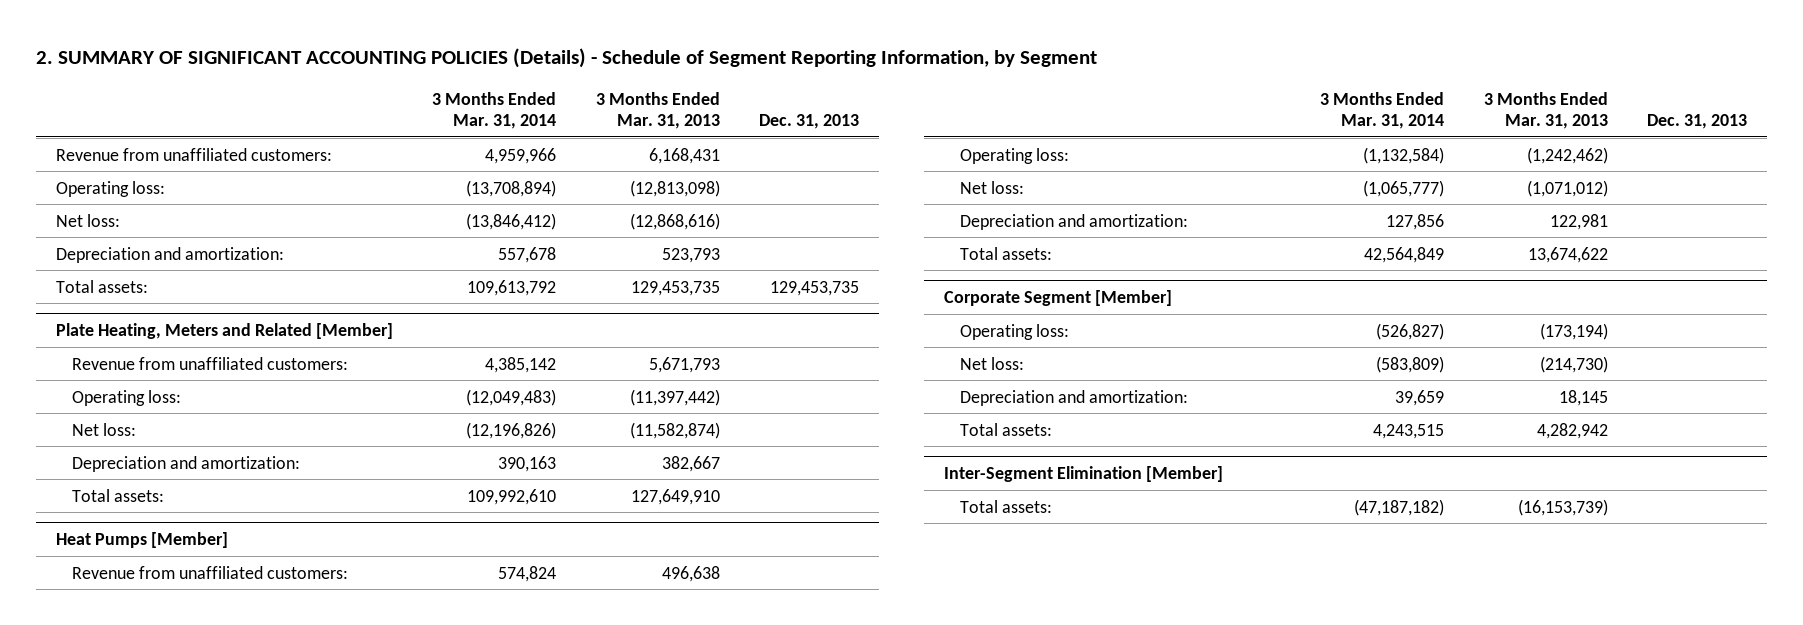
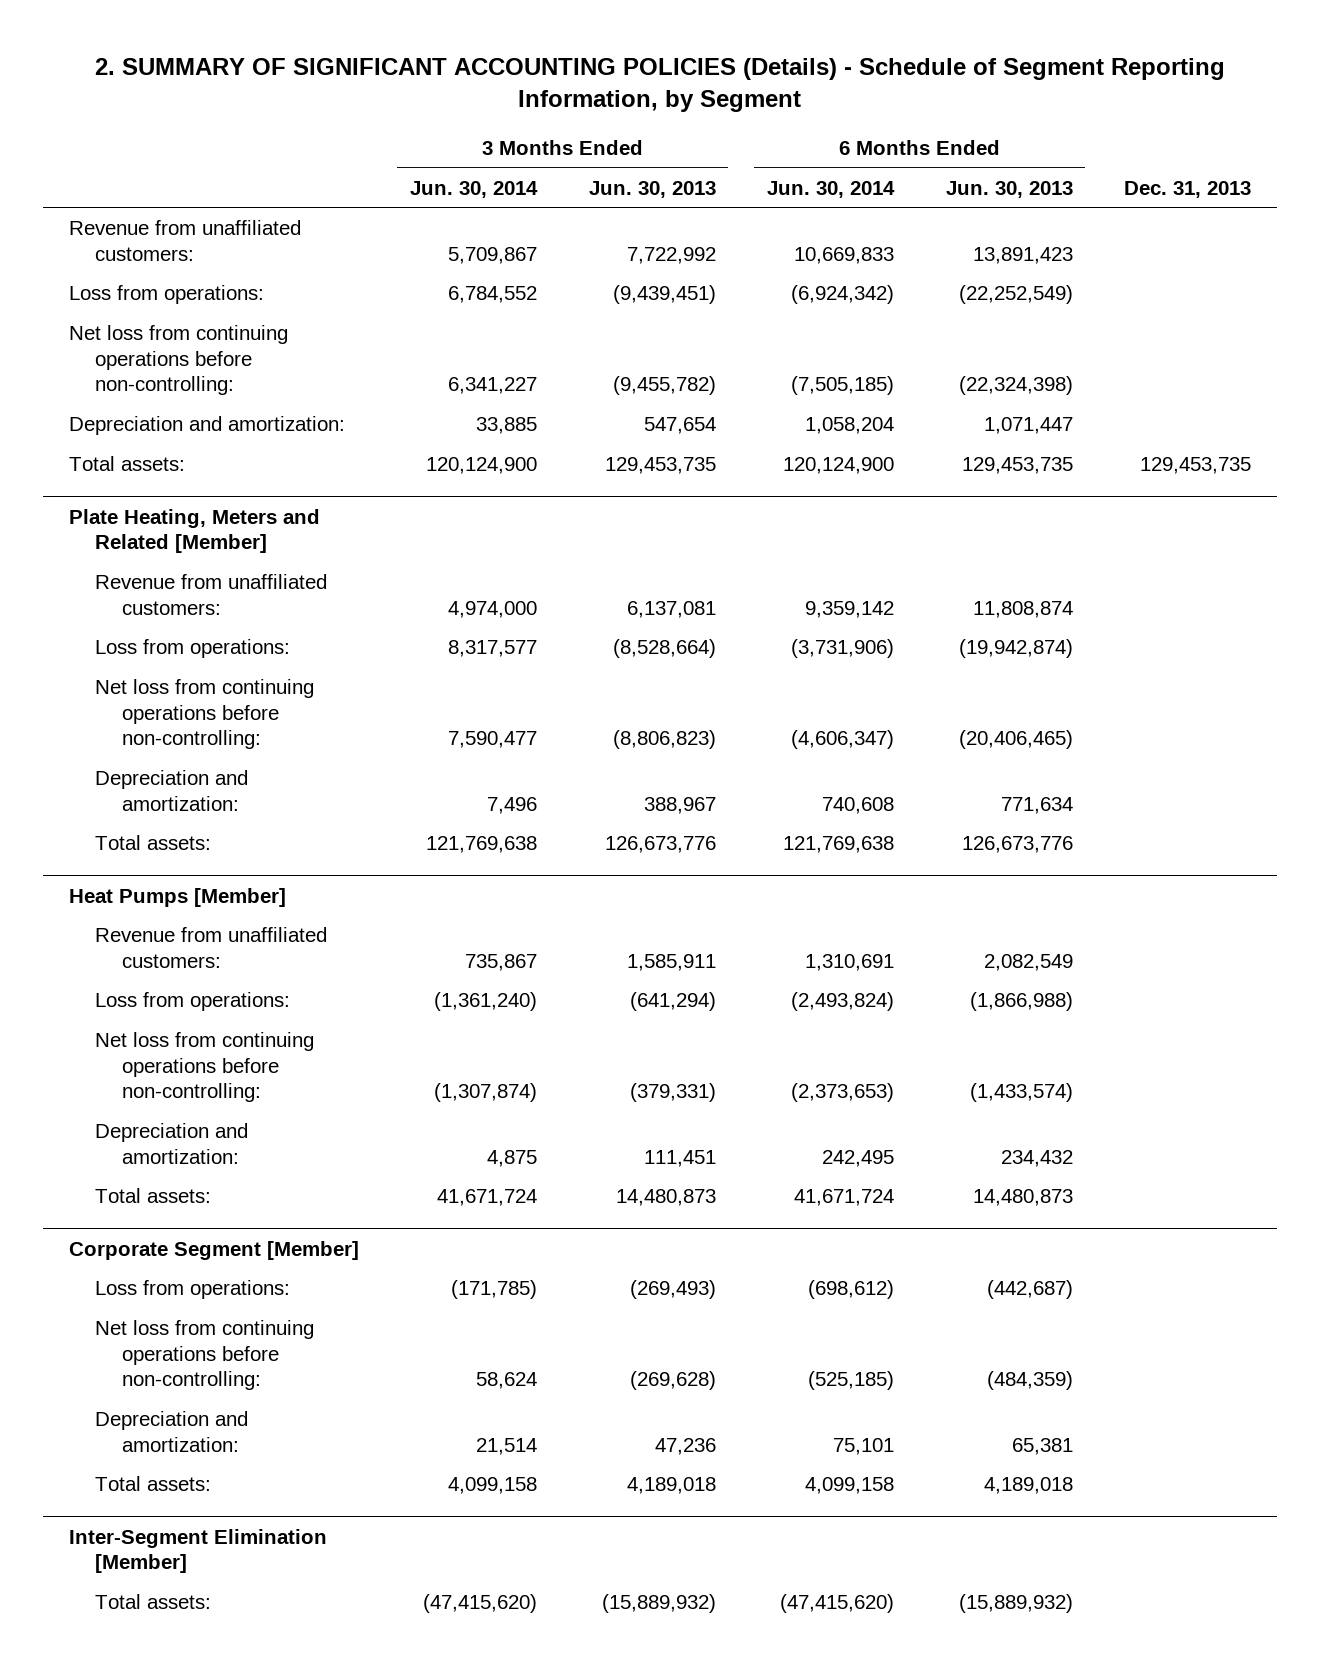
- | 3 Months Ended Mar. 31, 2014 | 3 Months Ended Mar. 31, 2013 | Dec. 31, 2013
+ | 3 Months Ended Jun. 30, 2014 | 3 Months Ended Jun. 30, 2013 | 6 Months Ended Jun. 30, 2014 | 6 Months Ended Jun. 30, 2013 | Dec. 31, 2013
- Operating loss: | (13,708,894) | (12,813,098) |
- Net loss: | (13,846,412) | (12,868,616) |
+ Loss from operations: | 6,784,552 | (9,439,451) | (6,924,342) | (22,252,549) |
+ Net loss from continuing operations before non-controlling: | 6,341,227 | (9,455,782) | (7,505,185) | (22,324,398) |
@ Plate Heating, Meters and Related [Member]
- Operating loss: | (12,049,483) | (11,397,442) |
- Net loss: | (12,196,826) | (11,582,874) |
+ Loss from operations: | 8,317,577 | (8,528,664) | (3,731,906) | (19,942,874) |
+ Net loss from continuing operations before non-controlling: | 7,590,477 | (8,806,823) | (4,606,347) | (20,406,465) |
@ Heat Pumps [Member]
- Operating loss: | (1,132,584) | (1,242,462) |
- Net loss: | (1,065,777) | (1,071,012) |
+ Loss from operations: | (1,361,240) | (641,294) | (2,493,824) | (1,866,988) |
+ Net loss from continuing operations before non-controlling: | (1,307,874) | (379,331) | (2,373,653) | (1,433,574) |
@ Corporate Segment [Member]
- Operating loss: | (526,827) | (173,194) |
- Net loss: | (583,809) | (214,730) |
+ Loss from operations: | (171,785) | (269,493) | (698,612) | (442,687) |
+ Net loss from continuing operations before non-controlling: | 58,624 | (269,628) | (525,185) | (484,359) |

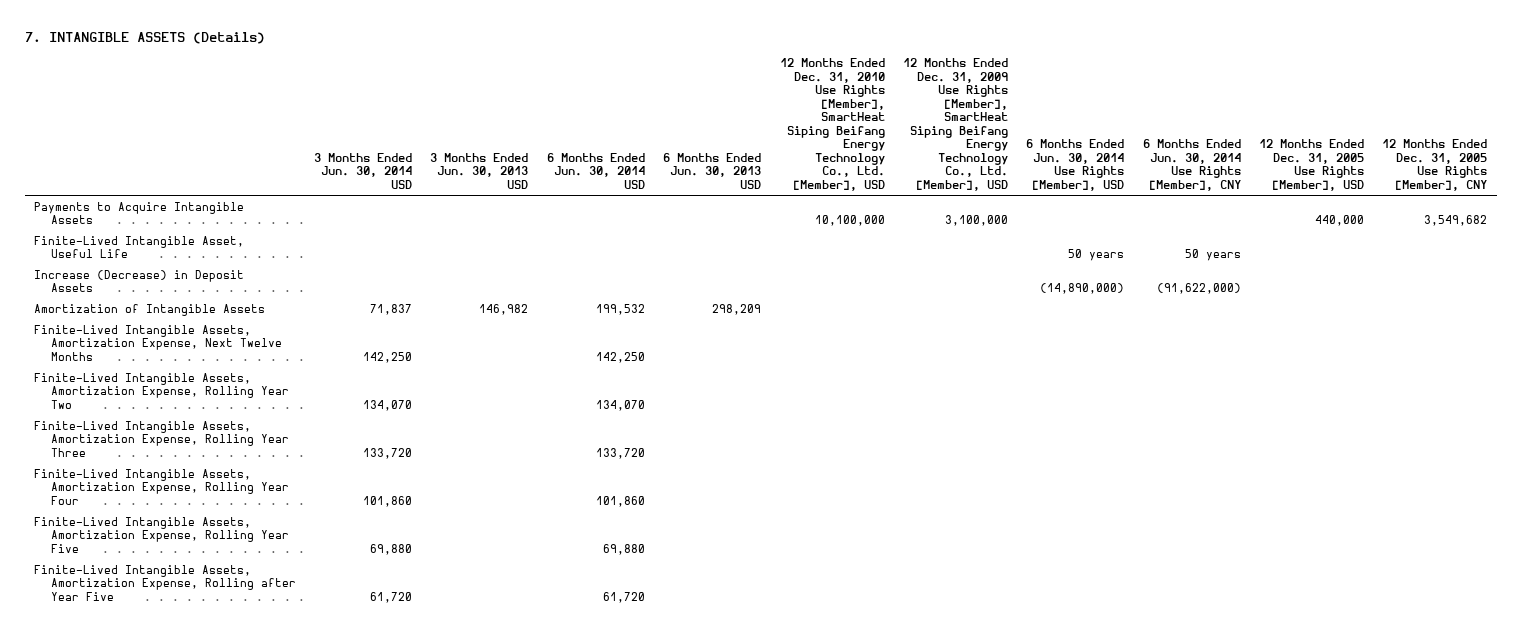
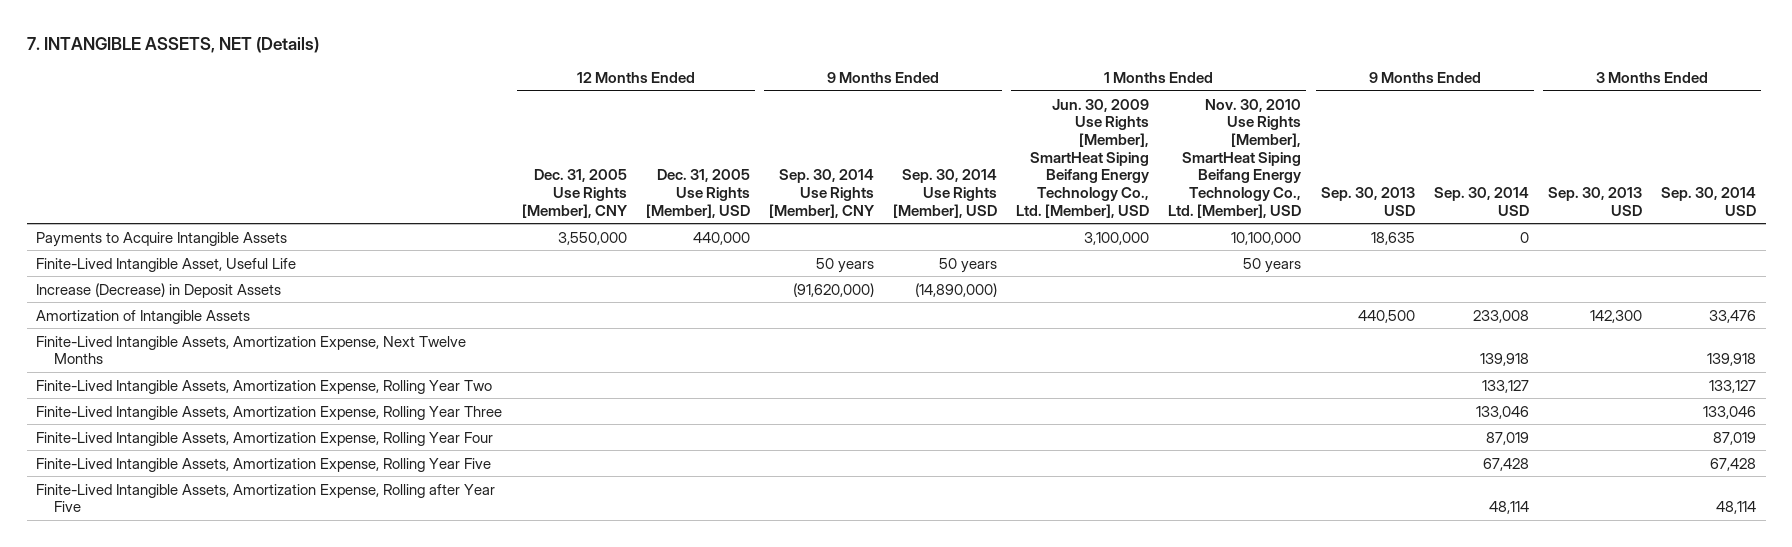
- 7. INTANGIBLE ASSETS (Details)
+ 7. INTANGIBLE ASSETS, NET (Details)
- | 3 Months Ended Jun. 30, 2014 USD | 3 Months Ended Jun. 30, 2013 USD | 6 Months Ended Jun. 30, 2014 USD | 6 Months Ended Jun. 30, 2013 USD | 12 Months Ended Dec. 31, 2010 Use Rights [Member], SmartHeat Siping Beifang Energy Technology Co., Ltd. [Member], USD | 12 Months Ended Dec. 31, 2009 Use Rights [Member], SmartHeat Siping Beifang Energy Technology Co., Ltd. [Member], USD | 6 Months Ended Jun. 30, 2014 Use Rights [Member], USD | 6 Months Ended Jun. 30, 2014 Use Rights [Member], CNY | 12 Months Ended Dec. 31, 2005 Use Rights [Member], USD | 12 Months Ended Dec. 31, 2005 Use Rights [Member], CNY
+ | 12 Months Ended Dec. 31, 2005 Use Rights [Member], CNY | 12 Months Ended Dec. 31, 2005 Use Rights [Member], USD | 9 Months Ended Sep. 30, 2014 Use Rights [Member], CNY | 9 Months Ended Sep. 30, 2014 Use Rights [Member], USD | 1 Months Ended Jun. 30, 2009 Use Rights [Member], SmartHeat Siping Beifang Energy Technology Co., Ltd. [Member], USD | 1 Months Ended Nov. 30, 2010 Use Rights [Member], SmartHeat Siping Beifang Energy Technology Co., Ltd. [Member], USD | 9 Months Ended Sep. 30, 2013 USD | 9 Months Ended Sep. 30, 2014 USD | 3 Months Ended Sep. 30, 2013 USD | 3 Months Ended Sep. 30, 2014 USD
- Payments to Acquire Intangible Assets | | | | | 10,100,000 | 3,100,000 | | | 440,000 | 3,549,682
+ Payments to Acquire Intangible Assets | 3,550,000 | 440,000 | | | 3,100,000 | 10,100,000 | 18,635 | 0 | |

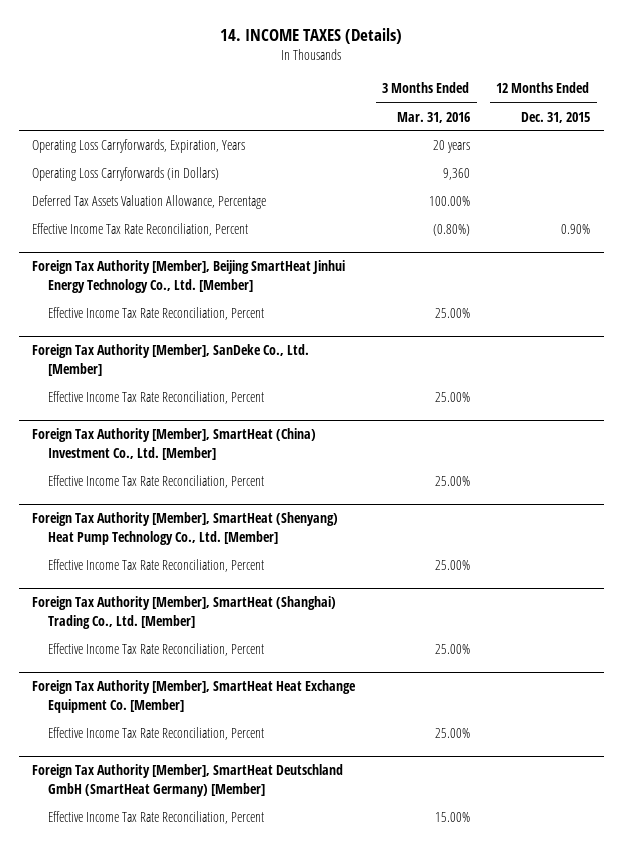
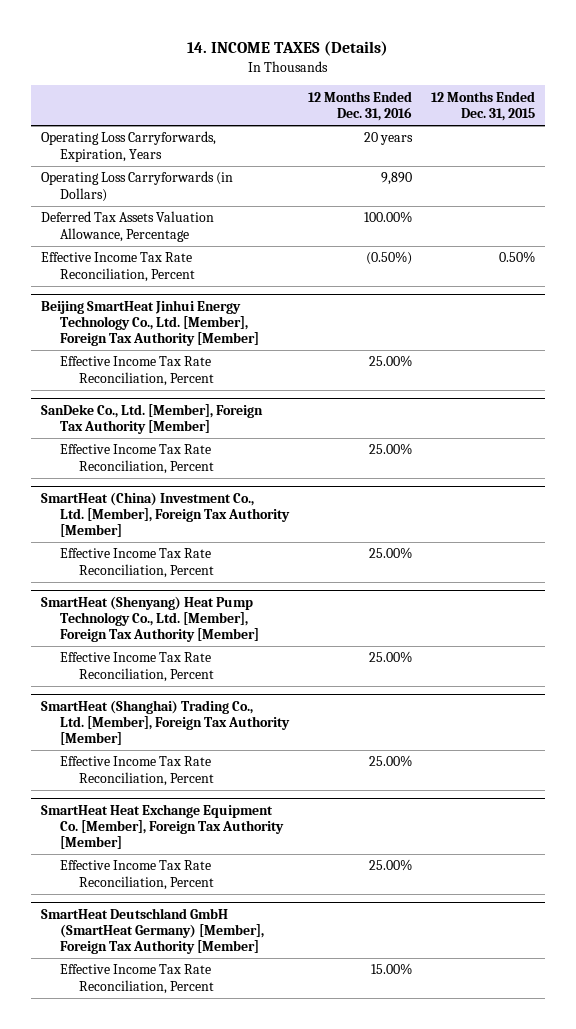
- | 3 Months Ended Mar. 31, 2016 | 12 Months Ended Dec. 31, 2015
+ | 12 Months Ended Dec. 31, 2016 | 12 Months Ended Dec. 31, 2015
- Effective Income Tax Rate Reconciliation, Percent | (0.80%) | 0.90%
- Foreign Tax Authority [Member], Beijing SmartHeat Jinhui Energy Technology Co., Ltd. [Member]
+ Effective Income Tax Rate Reconciliation, Percent | (0.50%) | 0.50%
+ Beijing SmartHeat Jinhui Energy Technology Co., Ltd. [Member], Foreign Tax Authority [Member]
- Foreign Tax Authority [Member], SanDeke Co., Ltd. [Member]
+ SanDeke Co., Ltd. [Member], Foreign Tax Authority [Member]
- Foreign Tax Authority [Member], SmartHeat (China) Investment Co., Ltd. [Member]
+ SmartHeat (China) Investment Co., Ltd. [Member], Foreign Tax Authority [Member]
- Foreign Tax Authority [Member], SmartHeat (Shenyang) Heat Pump Technology Co., Ltd. [Member]
+ SmartHeat (Shenyang) Heat Pump Technology Co., Ltd. [Member], Foreign Tax Authority [Member]
- Foreign Tax Authority [Member], SmartHeat (Shanghai) Trading Co., Ltd. [Member]
+ SmartHeat (Shanghai) Trading Co., Ltd. [Member], Foreign Tax Authority [Member]
- Foreign Tax Authority [Member], SmartHeat Heat Exchange Equipment Co. [Member]
+ SmartHeat Heat Exchange Equipment Co. [Member], Foreign Tax Authority [Member]
- Foreign Tax Authority [Member], SmartHeat Deutschland GmbH (SmartHeat Germany) [Member]
+ SmartHeat Deutschland GmbH (SmartHeat Germany) [Member], Foreign Tax Authority [Member]

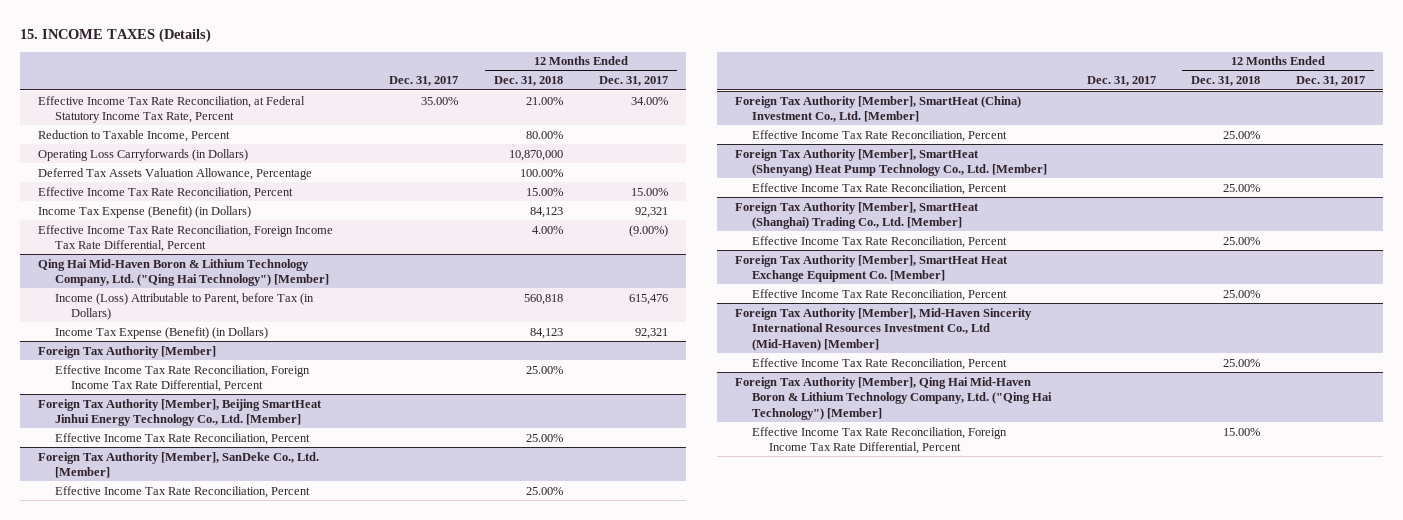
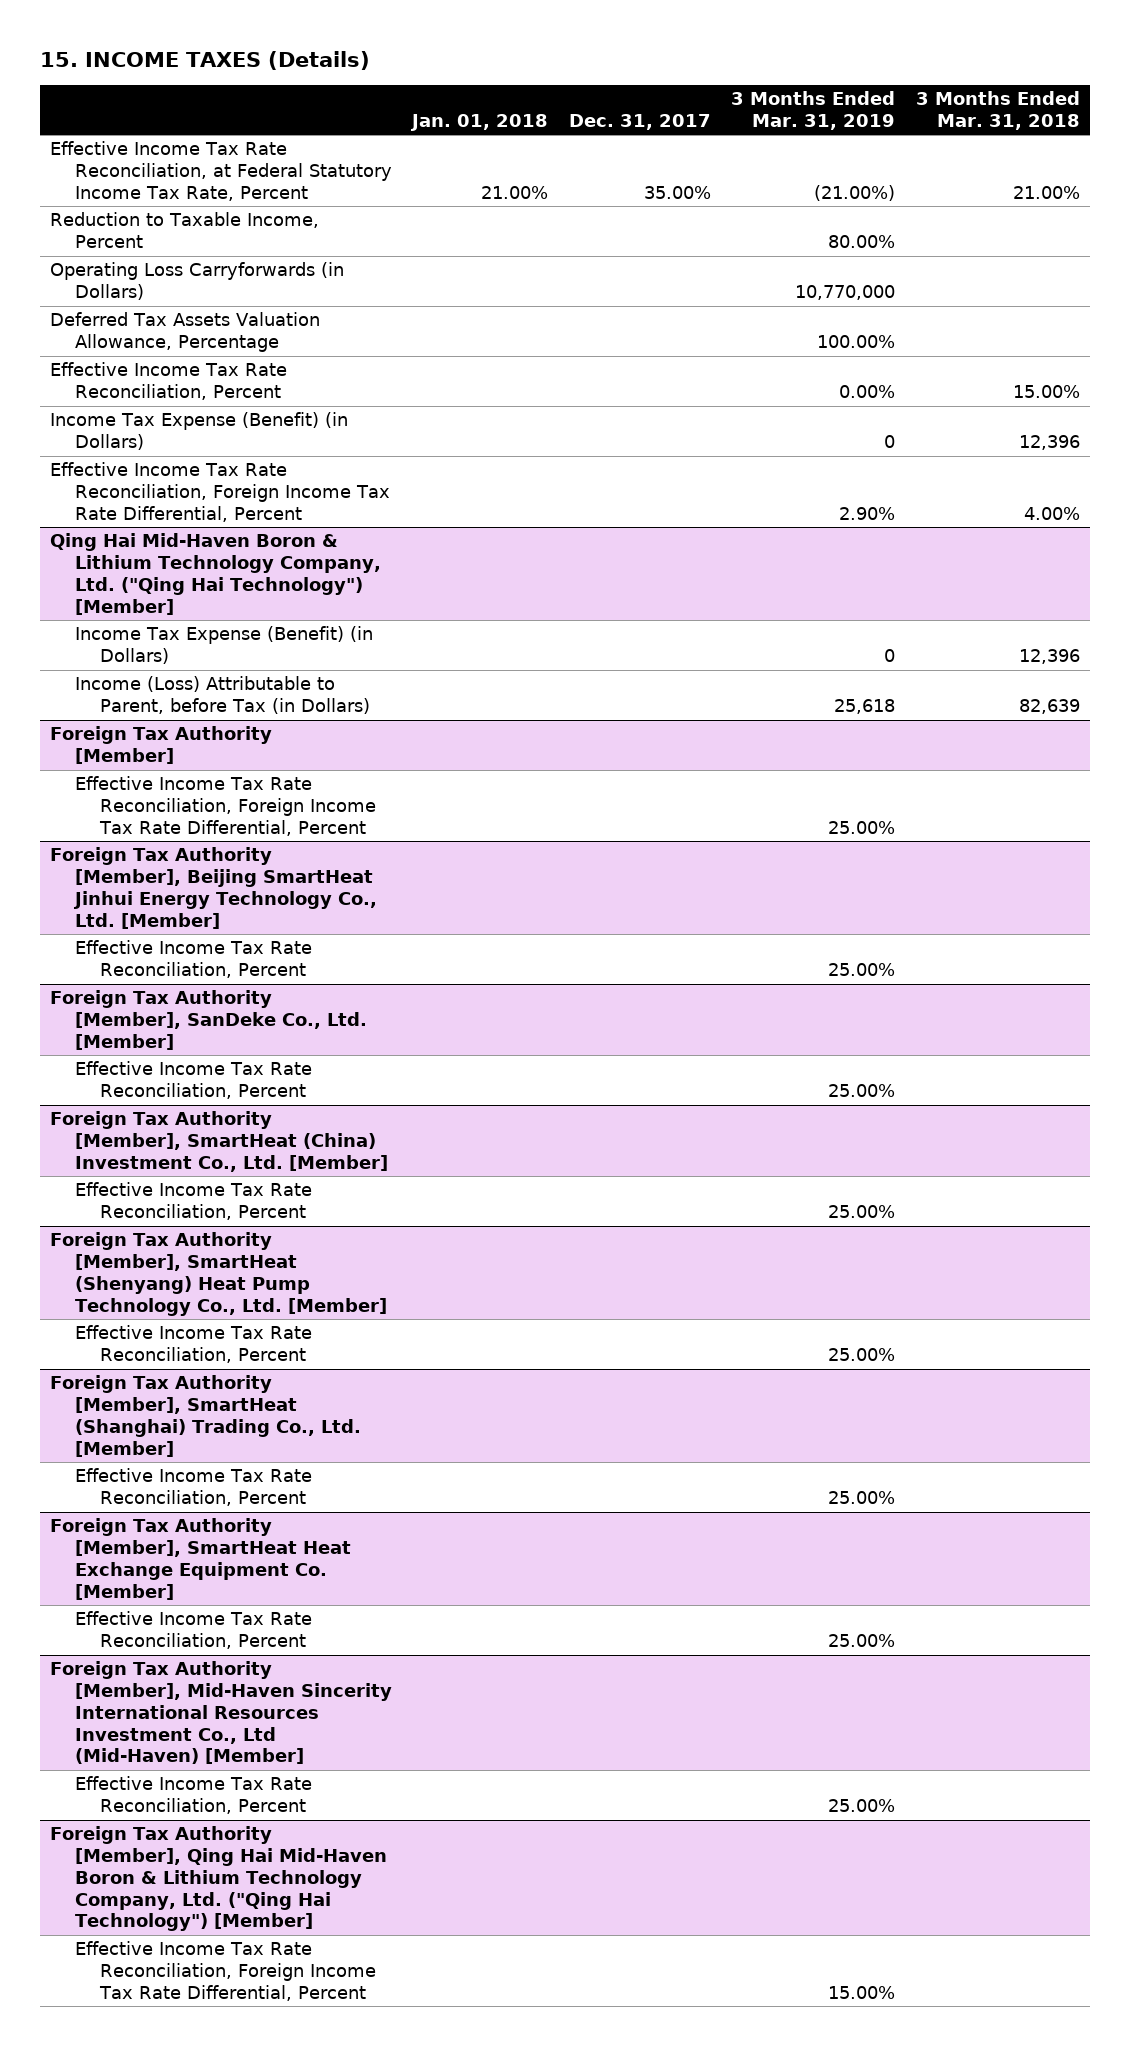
- | Dec. 31, 2017 | 12 Months Ended Dec. 31, 2018 | 12 Months Ended Dec. 31, 2017
+ | Jan. 01, 2018 | Dec. 31, 2017 | 3 Months Ended Mar. 31, 2019 | 3 Months Ended Mar. 31, 2018
@ Qing Hai Mid-Haven Boron & Lithium Technology Company, Ltd. ("Qing Hai Technology") [Member]
moved down: Income (Loss) Attributable to Parent, before Tax (in Dollars) | | | 25,618 | 82,639

